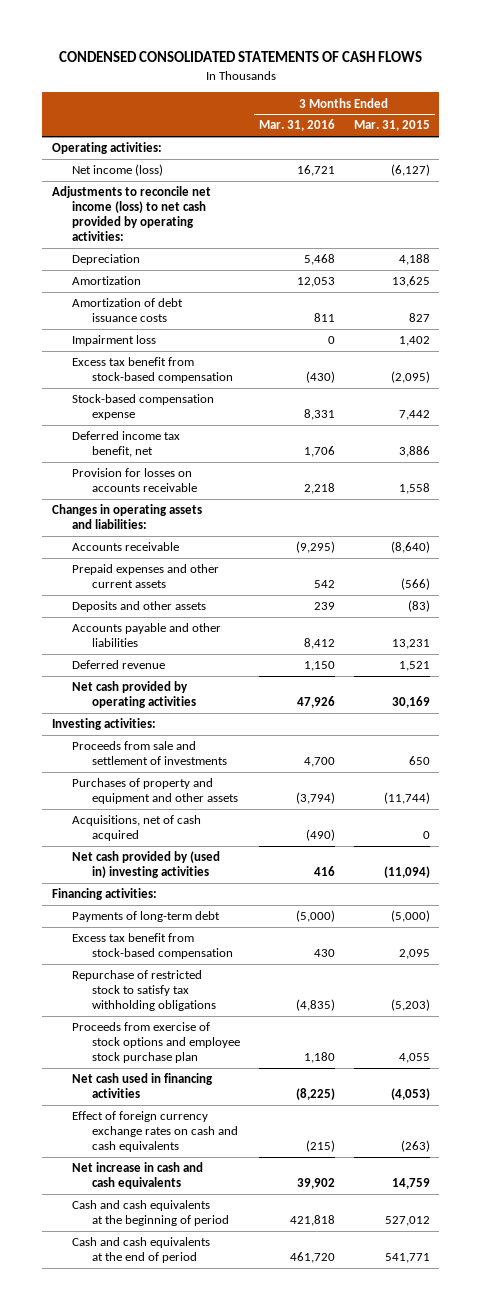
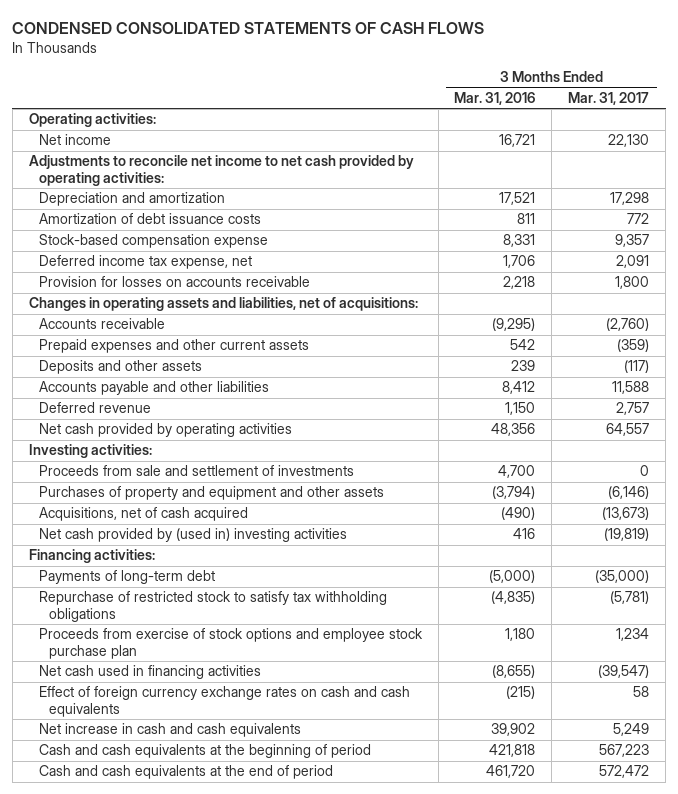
- | 3 Months Ended Mar. 31, 2016 | 3 Months Ended Mar. 31, 2015
+ | 3 Months Ended Mar. 31, 2016 | 3 Months Ended Mar. 31, 2017
- Net income (loss) | 16,721 | (6,127)
- Adjustments to reconcile net income (loss) to net cash provided by operating activities:
- Depreciation | 5,468 | 4,188
- Amortization | 12,053 | 13,625
+ Net income | 16,721 | 22,130
+ Adjustments to reconcile net income to net cash provided by operating activities:
+ Depreciation and amortization | 17,521 | 17,298
- Impairment loss | 0 | 1,402
- Excess tax benefit from stock-based compensation | (430) | (2,095)
- Deferred income tax benefit, net | 1,706 | 3,886
+ Deferred income tax expense, net | 1,706 | 2,091
- Changes in operating assets and liabilities:
+ Changes in operating assets and liabilities, net of acquisitions:
- Net cash provided by operating activities | 47,926 | 30,169
+ Net cash provided by operating activities | 48,356 | 64,557
- Excess tax benefit from stock-based compensation | 430 | 2,095
- Net cash used in financing activities | (8,225) | (4,053)
+ Net cash used in financing activities | (8,655) | (39,547)

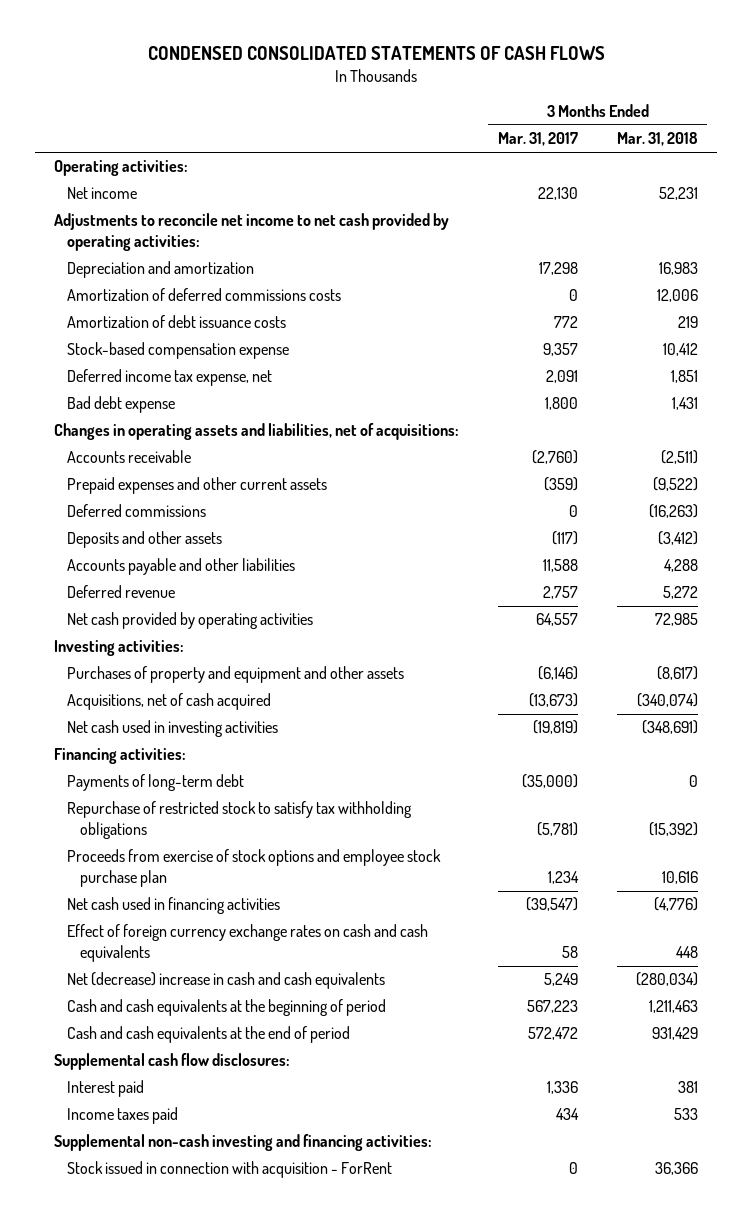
- | 3 Months Ended Mar. 31, 2016 | 3 Months Ended Mar. 31, 2017
+ | 3 Months Ended Mar. 31, 2017 | 3 Months Ended Mar. 31, 2018
+ Amortization of deferred commissions costs | 0 | 12,006
- Provision for losses on accounts receivable | 2,218 | 1,800
+ Bad debt expense | 1,800 | 1,431
+ Deferred commissions | 0 | (16,263)
- Proceeds from sale and settlement of investments | 4,700 | 0
- Net cash provided by (used in) investing activities | 416 | (19,819)
+ Net cash used in investing activities | (19,819) | (348,691)
- Net increase in cash and cash equivalents | 39,902 | 5,249
+ Net (decrease) increase in cash and cash equivalents | 5,249 | (280,034)
+ Supplemental cash flow disclosures:
+ Interest paid | 1,336 | 381
+ Income taxes paid | 434 | 533
+ Supplemental non-cash investing and financing activities:
+ Stock issued in connection with acquisition - ForRent | 0 | 36,366

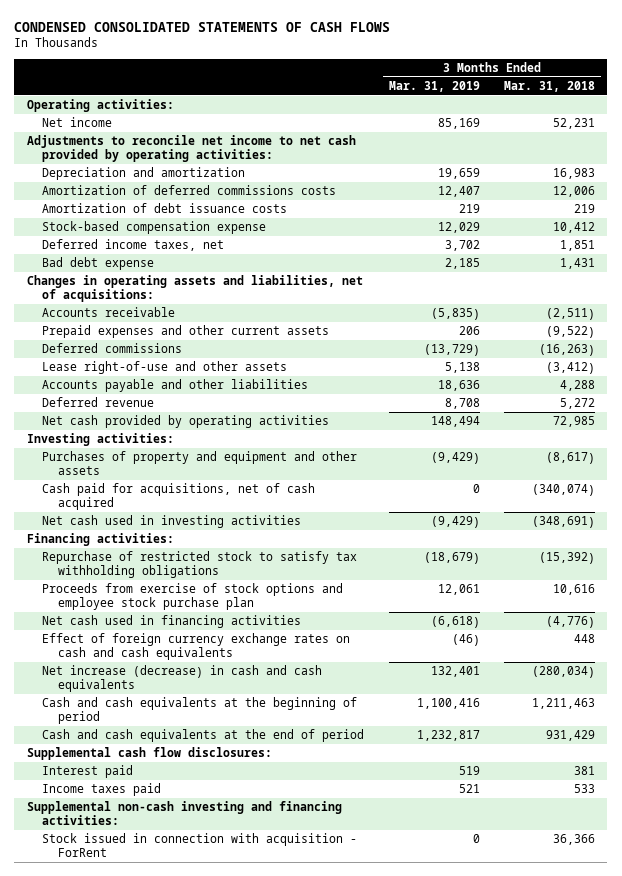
- | 3 Months Ended Mar. 31, 2017 | 3 Months Ended Mar. 31, 2018
+ | 3 Months Ended Mar. 31, 2019 | 3 Months Ended Mar. 31, 2018
- Deferred income tax expense, net | 2,091 | 1,851
+ Deferred income taxes, net | 3,702 | 1,851
- Deposits and other assets | (117) | (3,412)
+ Lease right-of-use and other assets | 5,138 | (3,412)
- Acquisitions, net of cash acquired | (13,673) | (340,074)
+ Cash paid for acquisitions, net of cash acquired | 0 | (340,074)
- Payments of long-term debt | (35,000) | 0
- Net (decrease) increase in cash and cash equivalents | 5,249 | (280,034)
+ Net increase (decrease) in cash and cash equivalents | 132,401 | (280,034)

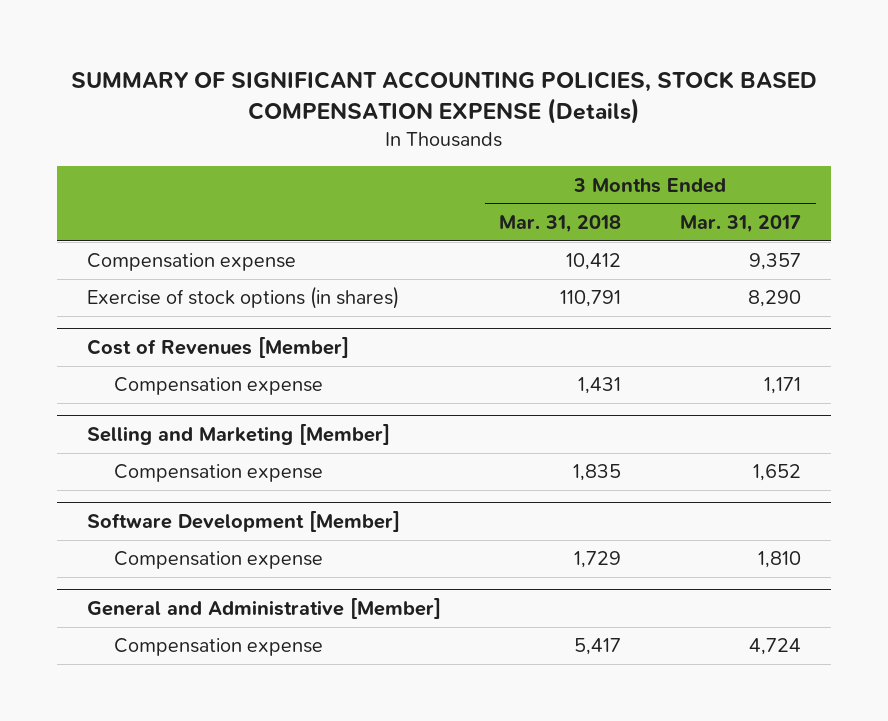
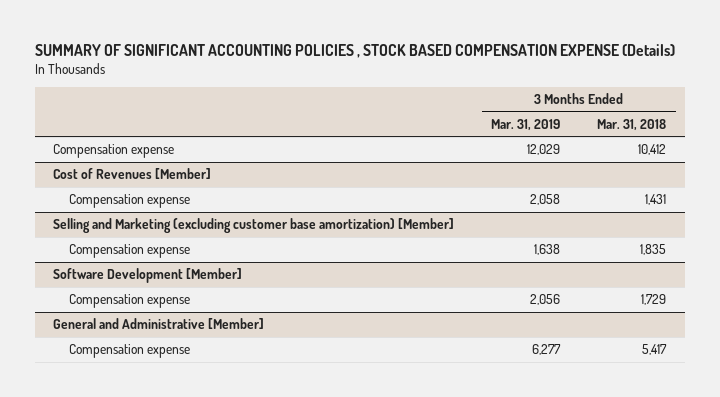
- SUMMARY OF SIGNIFICANT ACCOUNTING POLICIES, STOCK BASED COMPENSATION EXPENSE (Details)
+ SUMMARY OF SIGNIFICANT ACCOUNTING POLICIES , STOCK BASED COMPENSATION EXPENSE (Details)
- | 3 Months Ended Mar. 31, 2018 | 3 Months Ended Mar. 31, 2017
+ | 3 Months Ended Mar. 31, 2019 | 3 Months Ended Mar. 31, 2018
- Exercise of stock options (in shares) | 110,791 | 8,290
- Selling and Marketing [Member]
+ Selling and Marketing (excluding customer base amortization) [Member]

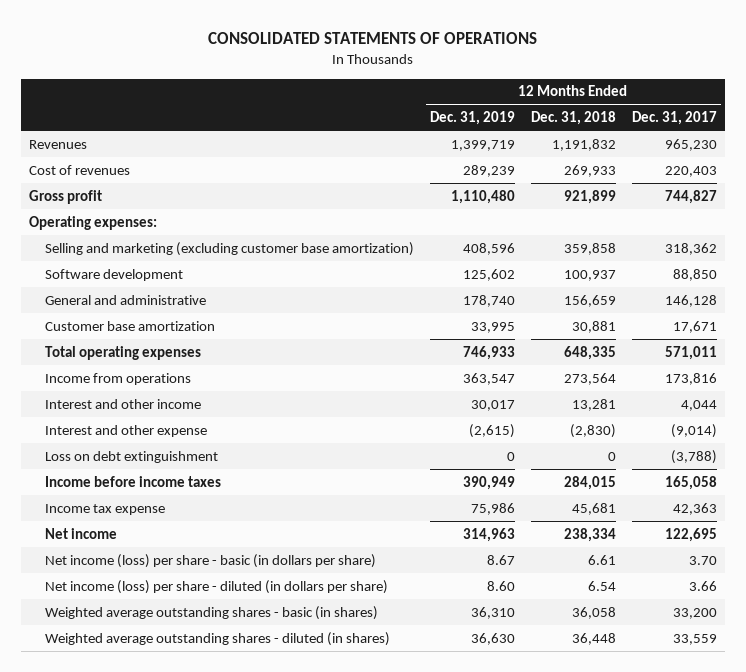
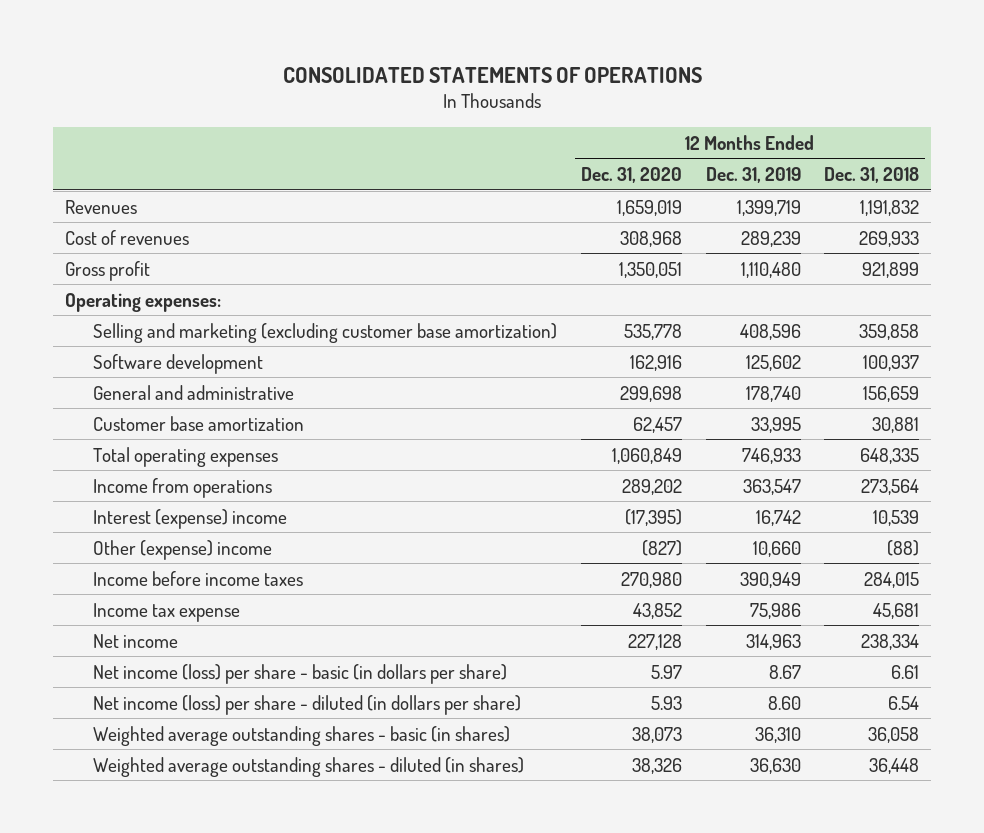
- | 12 Months Ended Dec. 31, 2019 | 12 Months Ended Dec. 31, 2018 | 12 Months Ended Dec. 31, 2017
+ | 12 Months Ended Dec. 31, 2020 | 12 Months Ended Dec. 31, 2019 | 12 Months Ended Dec. 31, 2018
- Interest and other income | 30,017 | 13,281 | 4,044
- Interest and other expense | (2,615) | (2,830) | (9,014)
- Loss on debt extinguishment | 0 | 0 | (3,788)
+ Interest (expense) income | (17,395) | 16,742 | 10,539
+ Other (expense) income | (827) | 10,660 | (88)

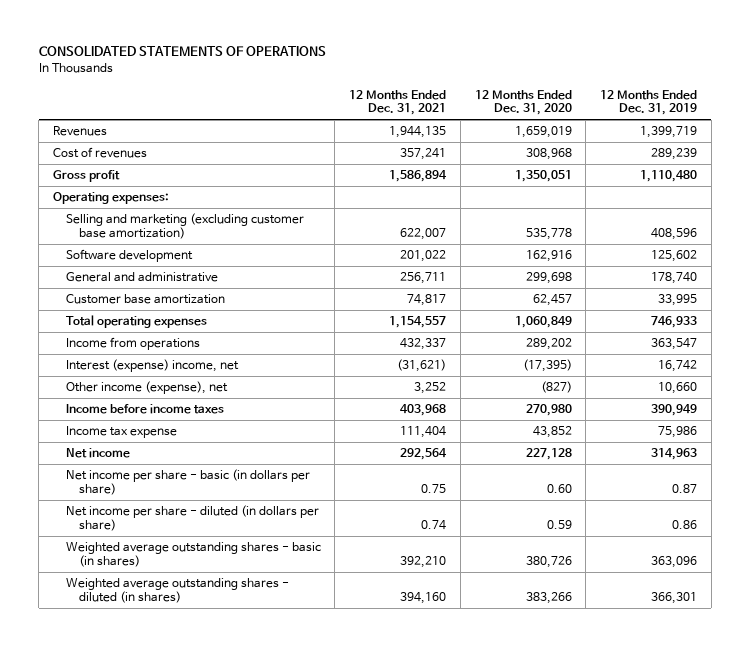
- | 12 Months Ended Dec. 31, 2020 | 12 Months Ended Dec. 31, 2019 | 12 Months Ended Dec. 31, 2018
+ | 12 Months Ended Dec. 31, 2021 | 12 Months Ended Dec. 31, 2020 | 12 Months Ended Dec. 31, 2019
- Interest (expense) income | (17,395) | 16,742 | 10,539
- Other (expense) income | (827) | 10,660 | (88)
+ Interest (expense) income, net | (31,621) | (17,395) | 16,742
+ Other income (expense), net | 3,252 | (827) | 10,660
- Net income (loss) per share - basic (in dollars per share) | 5.97 | 8.67 | 6.61
- Net income (loss) per share - diluted (in dollars per share) | 5.93 | 8.60 | 6.54
- Weighted average outstanding shares - basic (in shares) | 38,073 | 36,310 | 36,058
- Weighted average outstanding shares - diluted (in shares) | 38,326 | 36,630 | 36,448
+ Net income per share - basic (in dollars per share) | 0.75 | 0.60 | 0.87
+ Net income per share - diluted (in dollars per share) | 0.74 | 0.59 | 0.86
+ Weighted average outstanding shares - basic (in shares) | 392,210 | 380,726 | 363,096
+ Weighted average outstanding shares - diluted (in shares) | 394,160 | 383,266 | 366,301

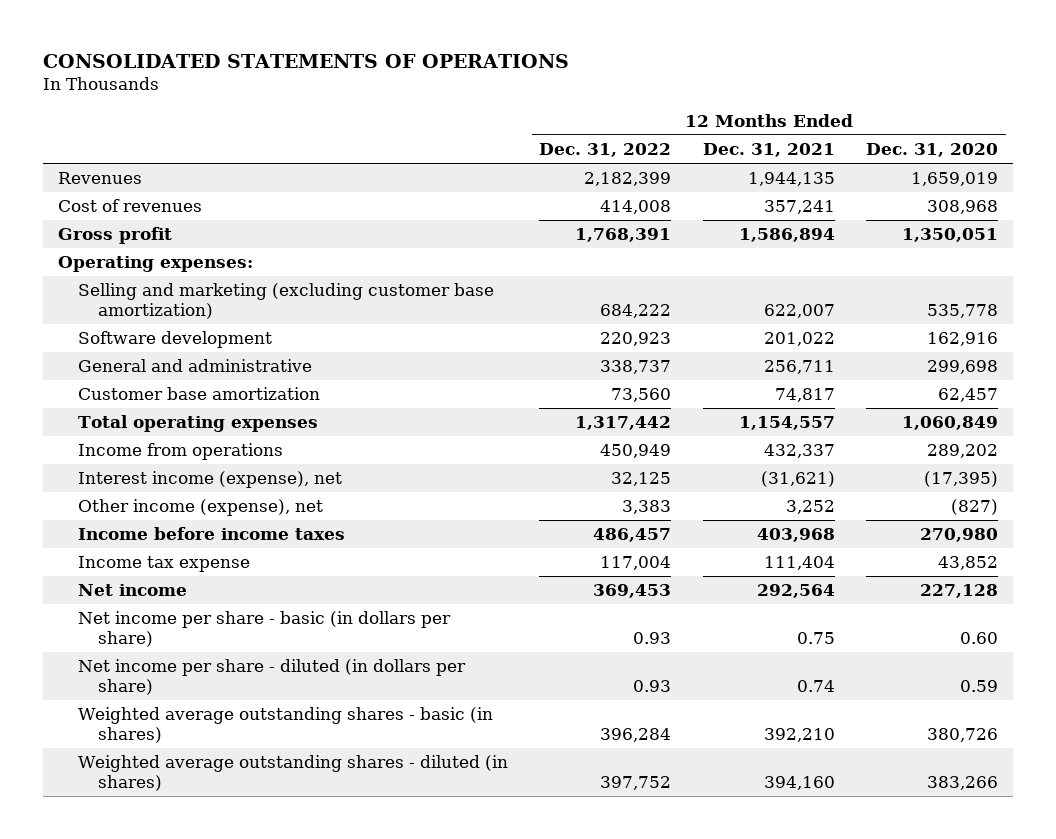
- | 12 Months Ended Dec. 31, 2021 | 12 Months Ended Dec. 31, 2020 | 12 Months Ended Dec. 31, 2019
+ | 12 Months Ended Dec. 31, 2022 | 12 Months Ended Dec. 31, 2021 | 12 Months Ended Dec. 31, 2020
- Interest (expense) income, net | (31,621) | (17,395) | 16,742
+ Interest income (expense), net | 32,125 | (31,621) | (17,395)

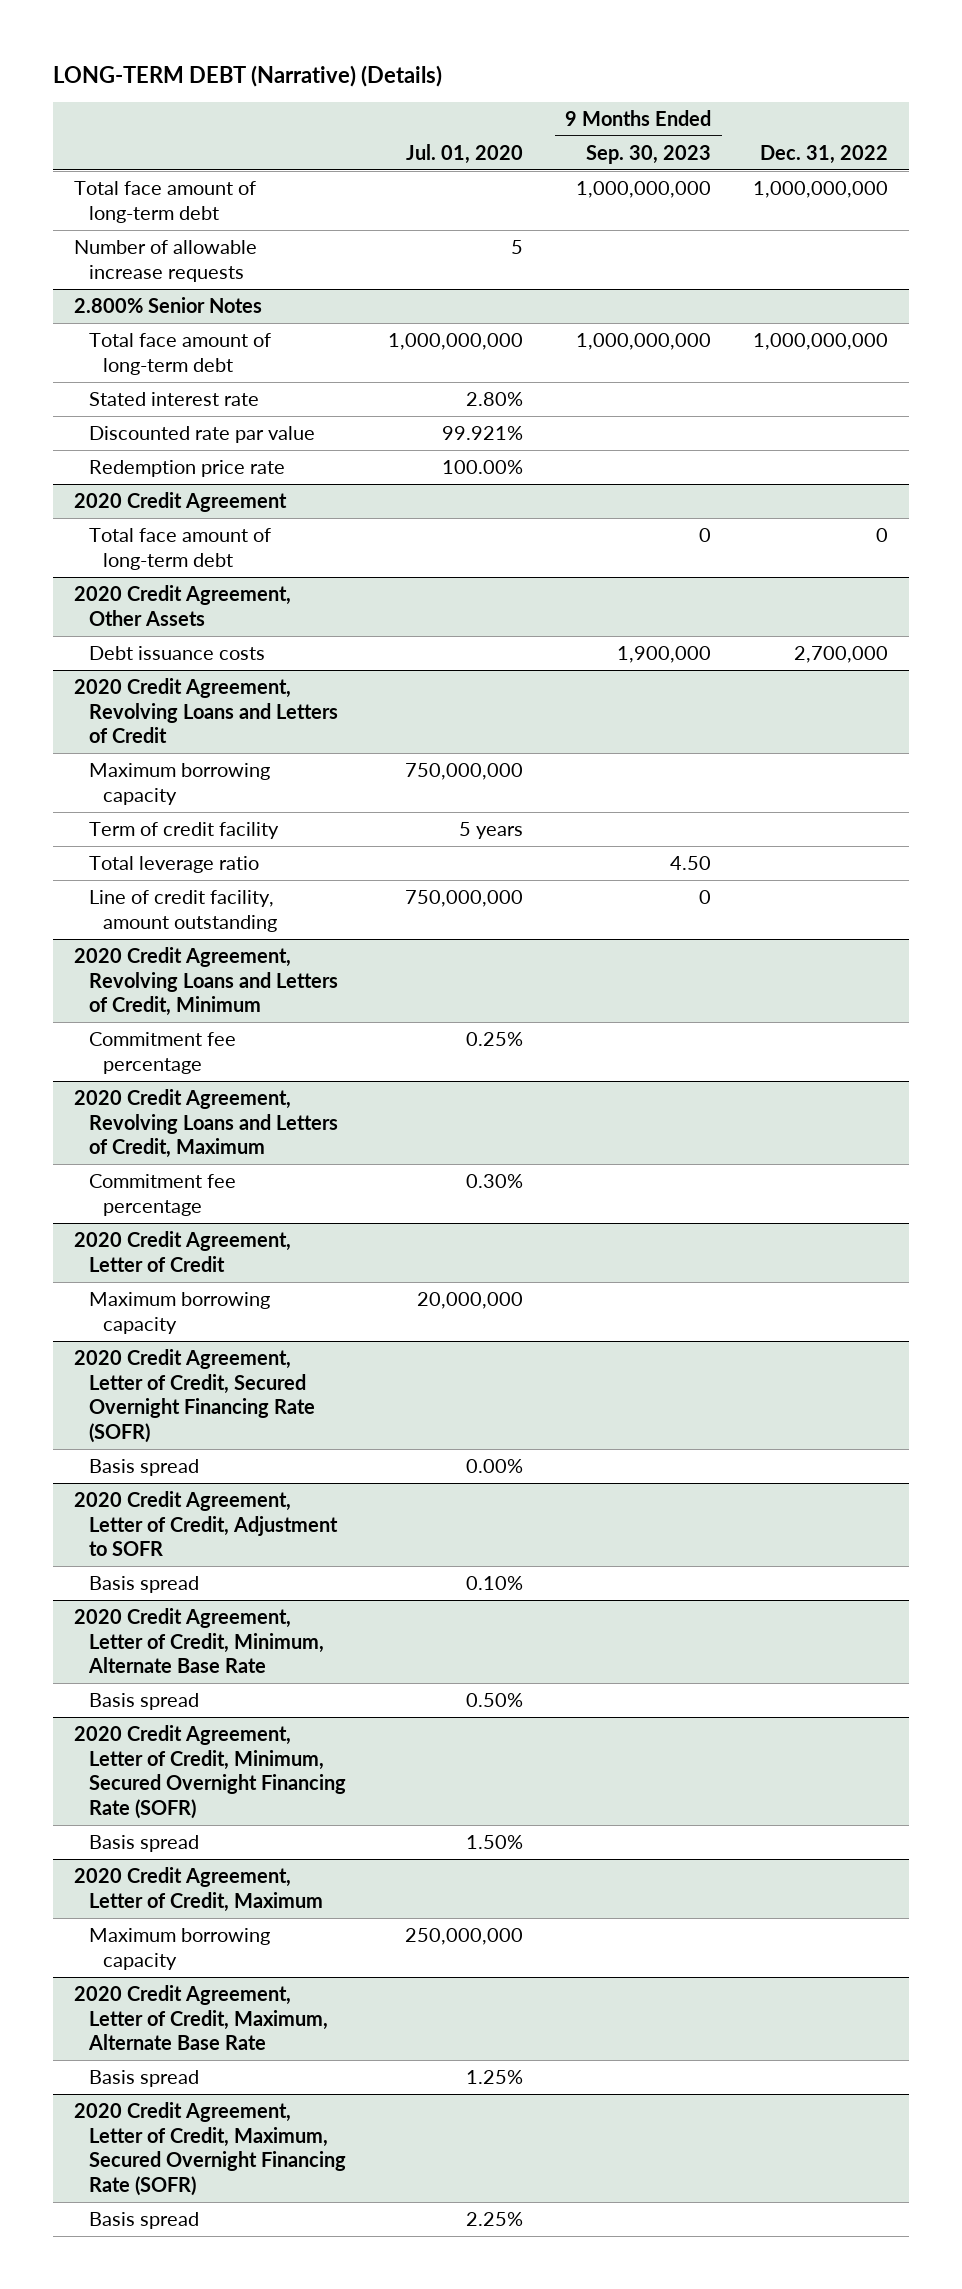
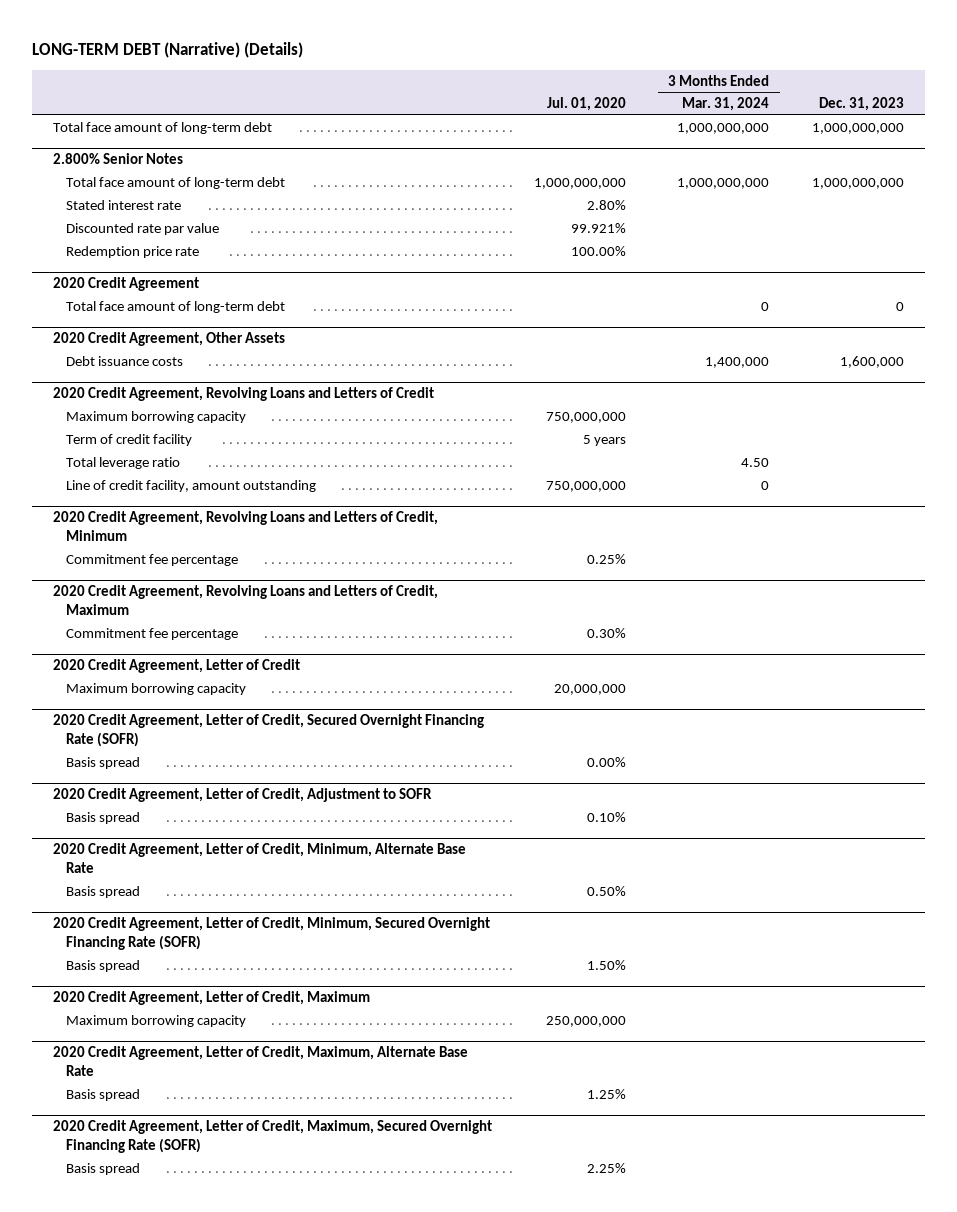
- | Jul. 01, 2020 | 9 Months Ended Sep. 30, 2023 | Dec. 31, 2022
+ | Jul. 01, 2020 | 3 Months Ended Mar. 31, 2024 | Dec. 31, 2023
- Number of allowable increase requests | 5 | |

